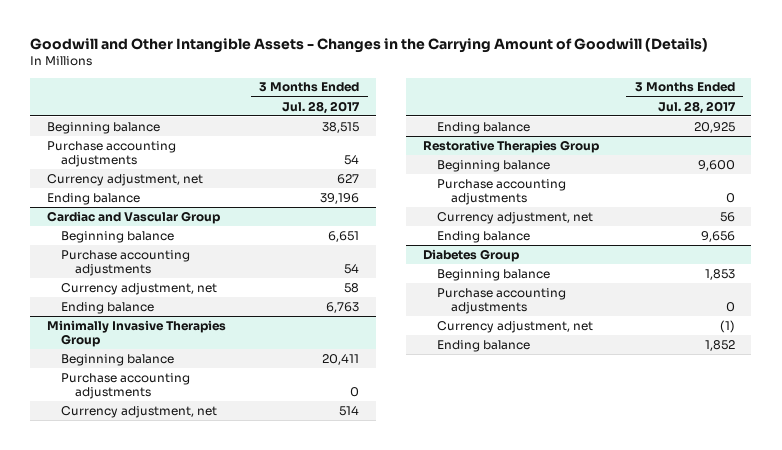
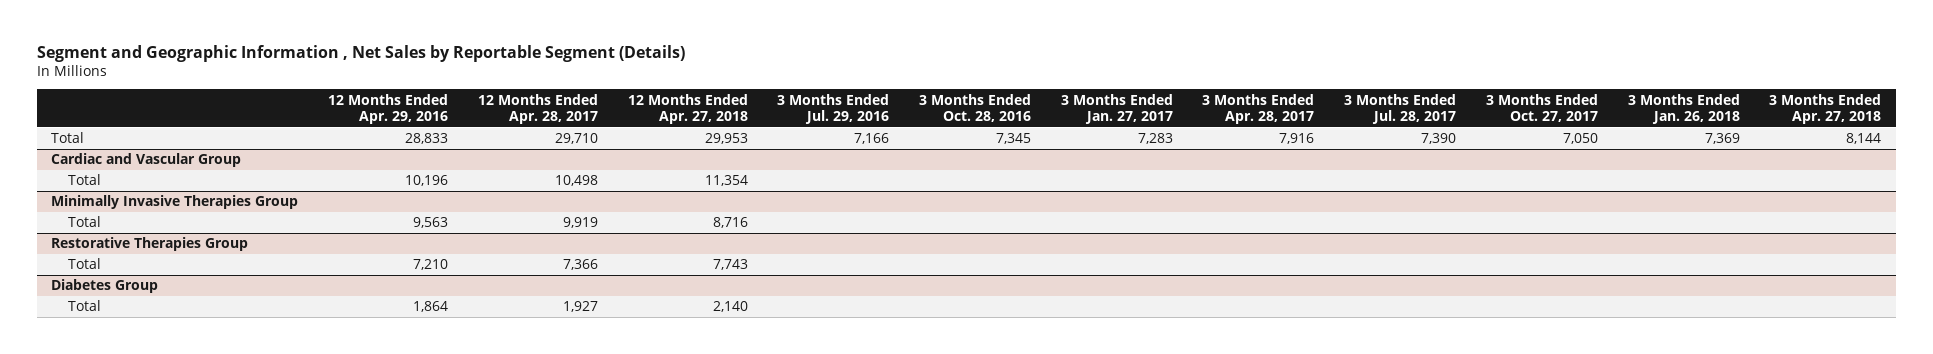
- Goodwill and Other Intangible Assets - Changes in the Carrying Amount of Goodwill (Details)
+ Segment and Geographic Information , Net Sales by Reportable Segment (Details)
- | 3 Months Ended Jul. 28, 2017
+ | 12 Months Ended Apr. 29, 2016 | 12 Months Ended Apr. 28, 2017 | 12 Months Ended Apr. 27, 2018 | 3 Months Ended Jul. 29, 2016 | 3 Months Ended Oct. 28, 2016 | 3 Months Ended Jan. 27, 2017 | 3 Months Ended Apr. 28, 2017 | 3 Months Ended Jul. 28, 2017 | 3 Months Ended Oct. 27, 2017 | 3 Months Ended Jan. 26, 2018 | 3 Months Ended Apr. 27, 2018
- Beginning balance | 38,515
- Purchase accounting adjustments | 54
- Currency adjustment, net | 627
- Ending balance | 39,196
+ Total | 28,833 | 29,710 | 29,953 | 7,166 | 7,345 | 7,283 | 7,916 | 7,390 | 7,050 | 7,369 | 8,144
@ Cardiac and Vascular Group
- Beginning balance | 6,651
- Purchase accounting adjustments | 54
- Currency adjustment, net | 58
- Ending balance | 6,763
+ Total | 10,196 | 10,498 | 11,354 | | | | | | | |
@ Minimally Invasive Therapies Group
- Beginning balance | 20,411
- Purchase accounting adjustments | 0
- Currency adjustment, net | 514
- Ending balance | 20,925
+ Total | 9,563 | 9,919 | 8,716 | | | | | | | |
@ Restorative Therapies Group
- Beginning balance | 9,600
- Purchase accounting adjustments | 0
- Currency adjustment, net | 56
- Ending balance | 9,656
+ Total | 7,210 | 7,366 | 7,743 | | | | | | | |
@ Diabetes Group
- Beginning balance | 1,853
- Purchase accounting adjustments | 0
- Currency adjustment, net | (1)
- Ending balance | 1,852
+ Total | 1,864 | 1,927 | 2,140 | | | | | | | |

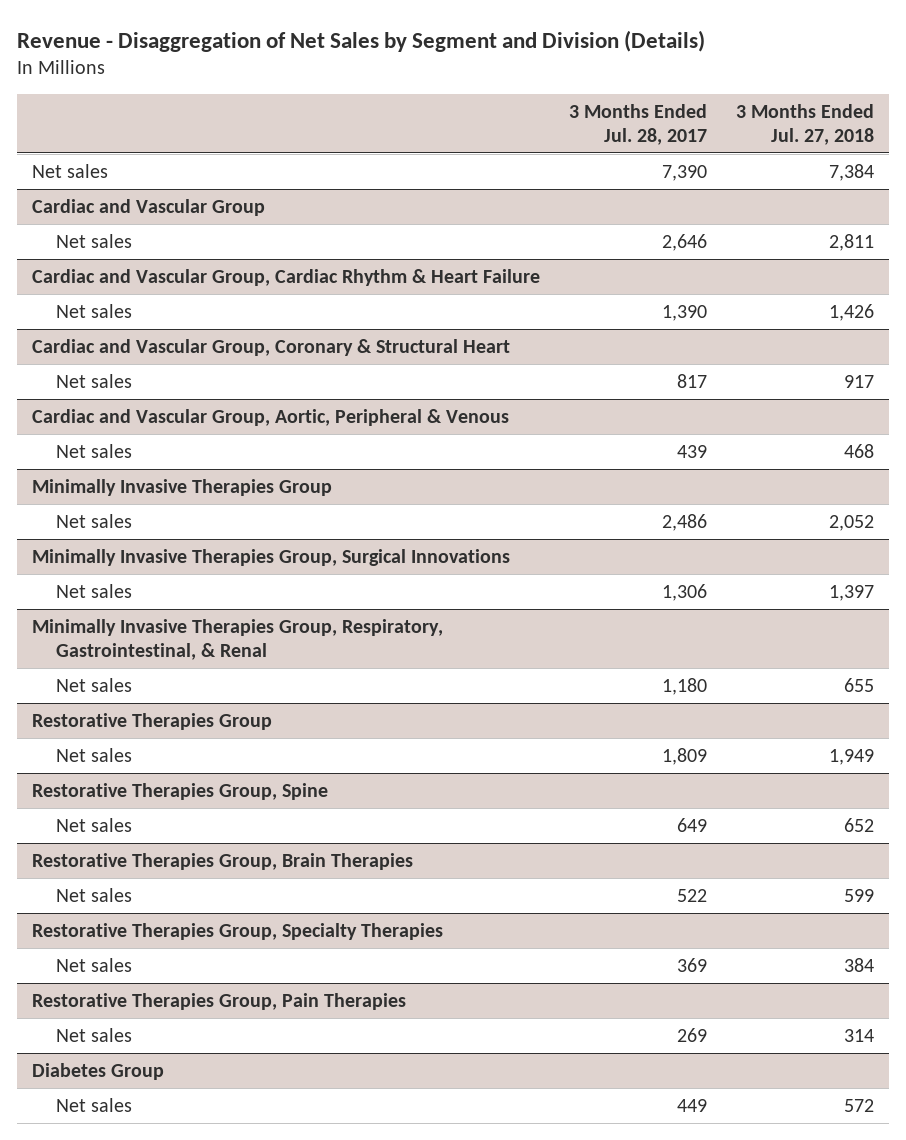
- Segment and Geographic Information , Net Sales by Reportable Segment (Details)
+ Revenue - Disaggregation of Net Sales by Segment and Division (Details)
- | 12 Months Ended Apr. 29, 2016 | 12 Months Ended Apr. 28, 2017 | 12 Months Ended Apr. 27, 2018 | 3 Months Ended Jul. 29, 2016 | 3 Months Ended Oct. 28, 2016 | 3 Months Ended Jan. 27, 2017 | 3 Months Ended Apr. 28, 2017 | 3 Months Ended Jul. 28, 2017 | 3 Months Ended Oct. 27, 2017 | 3 Months Ended Jan. 26, 2018 | 3 Months Ended Apr. 27, 2018
+ | 3 Months Ended Jul. 28, 2017 | 3 Months Ended Jul. 27, 2018
- Total | 28,833 | 29,710 | 29,953 | 7,166 | 7,345 | 7,283 | 7,916 | 7,390 | 7,050 | 7,369 | 8,144
+ Net sales | 7,390 | 7,384
@ Cardiac and Vascular Group
- Total | 10,196 | 10,498 | 11,354 | | | | | | | |
+ Net sales | 2,646 | 2,811
+ Cardiac and Vascular Group, Cardiac Rhythm & Heart Failure
+ Net sales | 1,390 | 1,426
+ Cardiac and Vascular Group, Coronary & Structural Heart
+ Net sales | 817 | 917
+ Cardiac and Vascular Group, Aortic, Peripheral & Venous
+ Net sales | 439 | 468
@ Minimally Invasive Therapies Group
- Total | 9,563 | 9,919 | 8,716 | | | | | | | |
+ Net sales | 2,486 | 2,052
+ Minimally Invasive Therapies Group, Surgical Innovations
+ Net sales | 1,306 | 1,397
+ Minimally Invasive Therapies Group, Respiratory, Gastrointestinal, & Renal
+ Net sales | 1,180 | 655
@ Restorative Therapies Group
- Total | 7,210 | 7,366 | 7,743 | | | | | | | |
+ Net sales | 1,809 | 1,949
+ Restorative Therapies Group, Spine
+ Net sales | 649 | 652
+ Restorative Therapies Group, Brain Therapies
+ Net sales | 522 | 599
+ Restorative Therapies Group, Specialty Therapies
+ Net sales | 369 | 384
+ Restorative Therapies Group, Pain Therapies
+ Net sales | 269 | 314
@ Diabetes Group
- Total | 1,864 | 1,927 | 2,140 | | | | | | | |
+ Net sales | 449 | 572

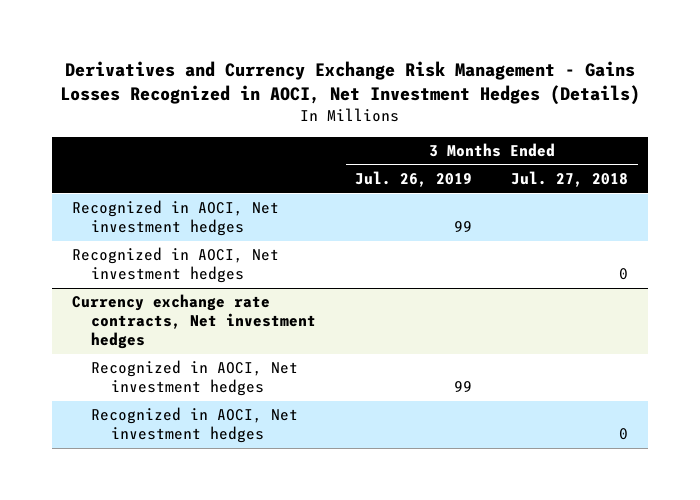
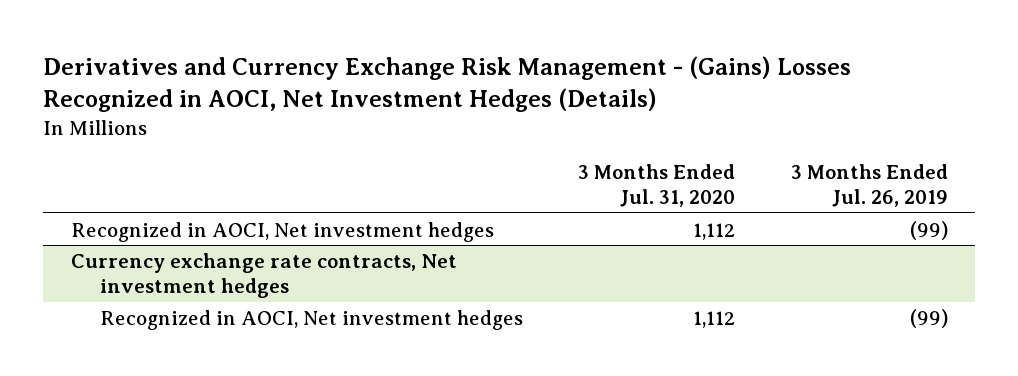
- Derivatives and Currency Exchange Risk Management - Gains Losses Recognized in AOCI, Net Investment Hedges (Details)
+ Derivatives and Currency Exchange Risk Management - (Gains) Losses Recognized in AOCI, Net Investment Hedges (Details)
- | 3 Months Ended Jul. 26, 2019 | 3 Months Ended Jul. 27, 2018
+ | 3 Months Ended Jul. 31, 2020 | 3 Months Ended Jul. 26, 2019
- Recognized in AOCI, Net investment hedges | 99 |
- Recognized in AOCI, Net investment hedges | | 0
+ Recognized in AOCI, Net investment hedges | 1,112 | (99)
@ Currency exchange rate contracts, Net investment hedges
- Recognized in AOCI, Net investment hedges | 99 |
- Recognized in AOCI, Net investment hedges | | 0
+ Recognized in AOCI, Net investment hedges | 1,112 | (99)

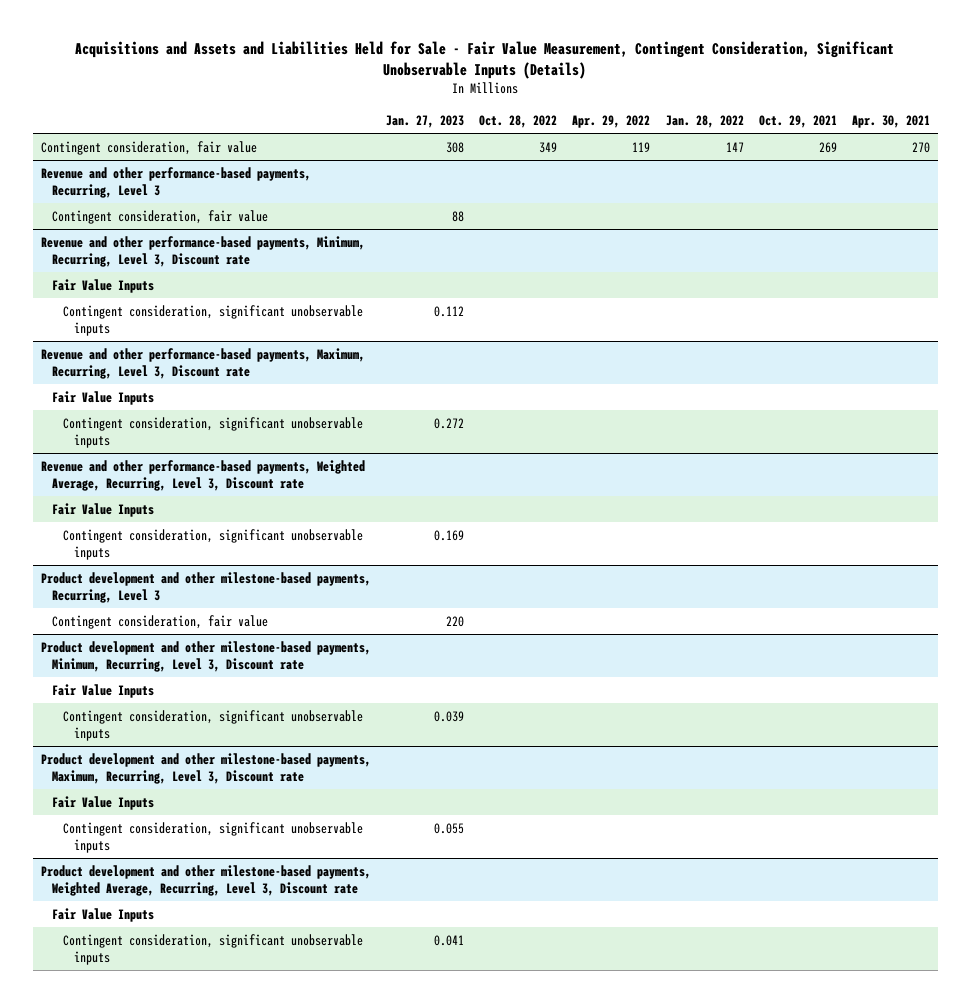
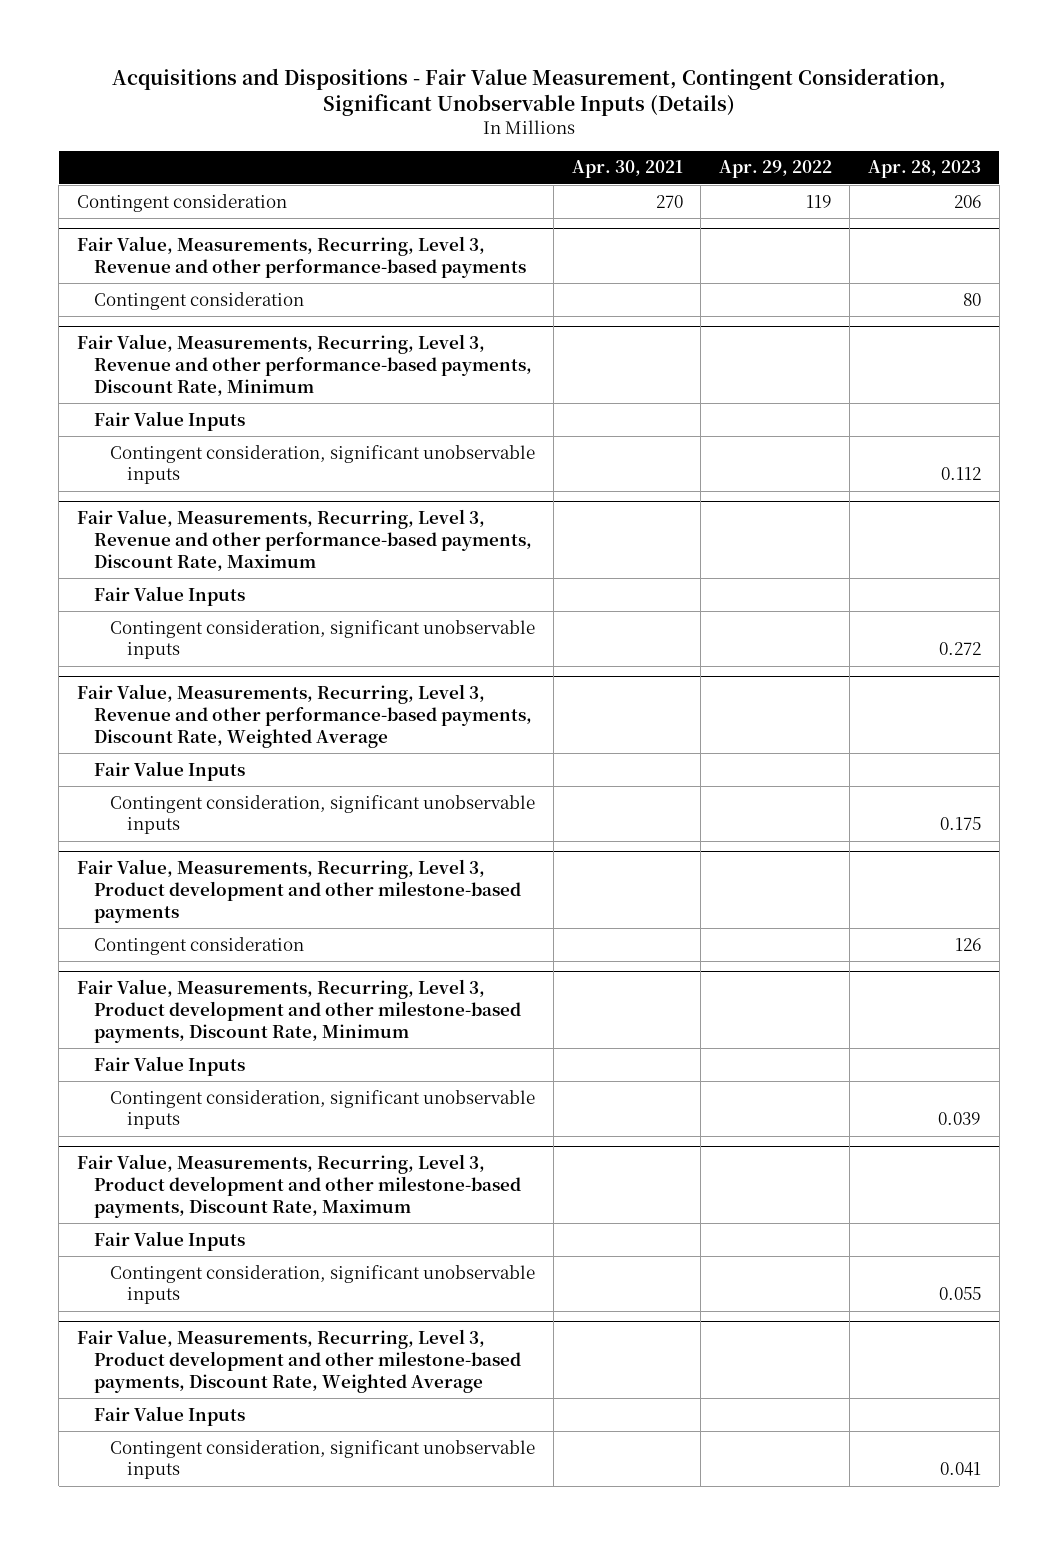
- Acquisitions and Assets and Liabilities Held for Sale - Fair Value Measurement, Contingent Consideration, Significant Unobservable Inputs (Details)
+ Acquisitions and Dispositions - Fair Value Measurement, Contingent Consideration, Significant Unobservable Inputs (Details)
- | Jan. 27, 2023 | Oct. 28, 2022 | Apr. 29, 2022 | Jan. 28, 2022 | Oct. 29, 2021 | Apr. 30, 2021
+ | Apr. 30, 2021 | Apr. 29, 2022 | Apr. 28, 2023
- Contingent consideration, fair value | 308 | 349 | 119 | 147 | 269 | 270
- Revenue and other performance-based payments, Recurring, Level 3
- Contingent consideration, fair value | 88 | | | | |
- Revenue and other performance-based payments, Minimum, Recurring, Level 3, Discount rate
+ Contingent consideration | 270 | 119 | 206
+ Fair Value, Measurements, Recurring, Level 3, Revenue and other performance-based payments
+ Contingent consideration | | | 80
+ Fair Value, Measurements, Recurring, Level 3, Revenue and other performance-based payments, Discount Rate, Minimum
- Revenue and other performance-based payments, Maximum, Recurring, Level 3, Discount rate
+ Fair Value, Measurements, Recurring, Level 3, Revenue and other performance-based payments, Discount Rate, Maximum
- Revenue and other performance-based payments, Weighted Average, Recurring, Level 3, Discount rate
+ Fair Value, Measurements, Recurring, Level 3, Revenue and other performance-based payments, Discount Rate, Weighted Average
- Product development and other milestone-based payments, Recurring, Level 3
- Contingent consideration, fair value | 220 | | | | |
- Product development and other milestone-based payments, Minimum, Recurring, Level 3, Discount rate
+ Fair Value, Measurements, Recurring, Level 3, Product development and other milestone-based payments
+ Contingent consideration | | | 126
+ Fair Value, Measurements, Recurring, Level 3, Product development and other milestone-based payments, Discount Rate, Minimum
- Product development and other milestone-based payments, Maximum, Recurring, Level 3, Discount rate
+ Fair Value, Measurements, Recurring, Level 3, Product development and other milestone-based payments, Discount Rate, Maximum
- Product development and other milestone-based payments, Weighted Average, Recurring, Level 3, Discount rate
+ Fair Value, Measurements, Recurring, Level 3, Product development and other milestone-based payments, Discount Rate, Weighted Average

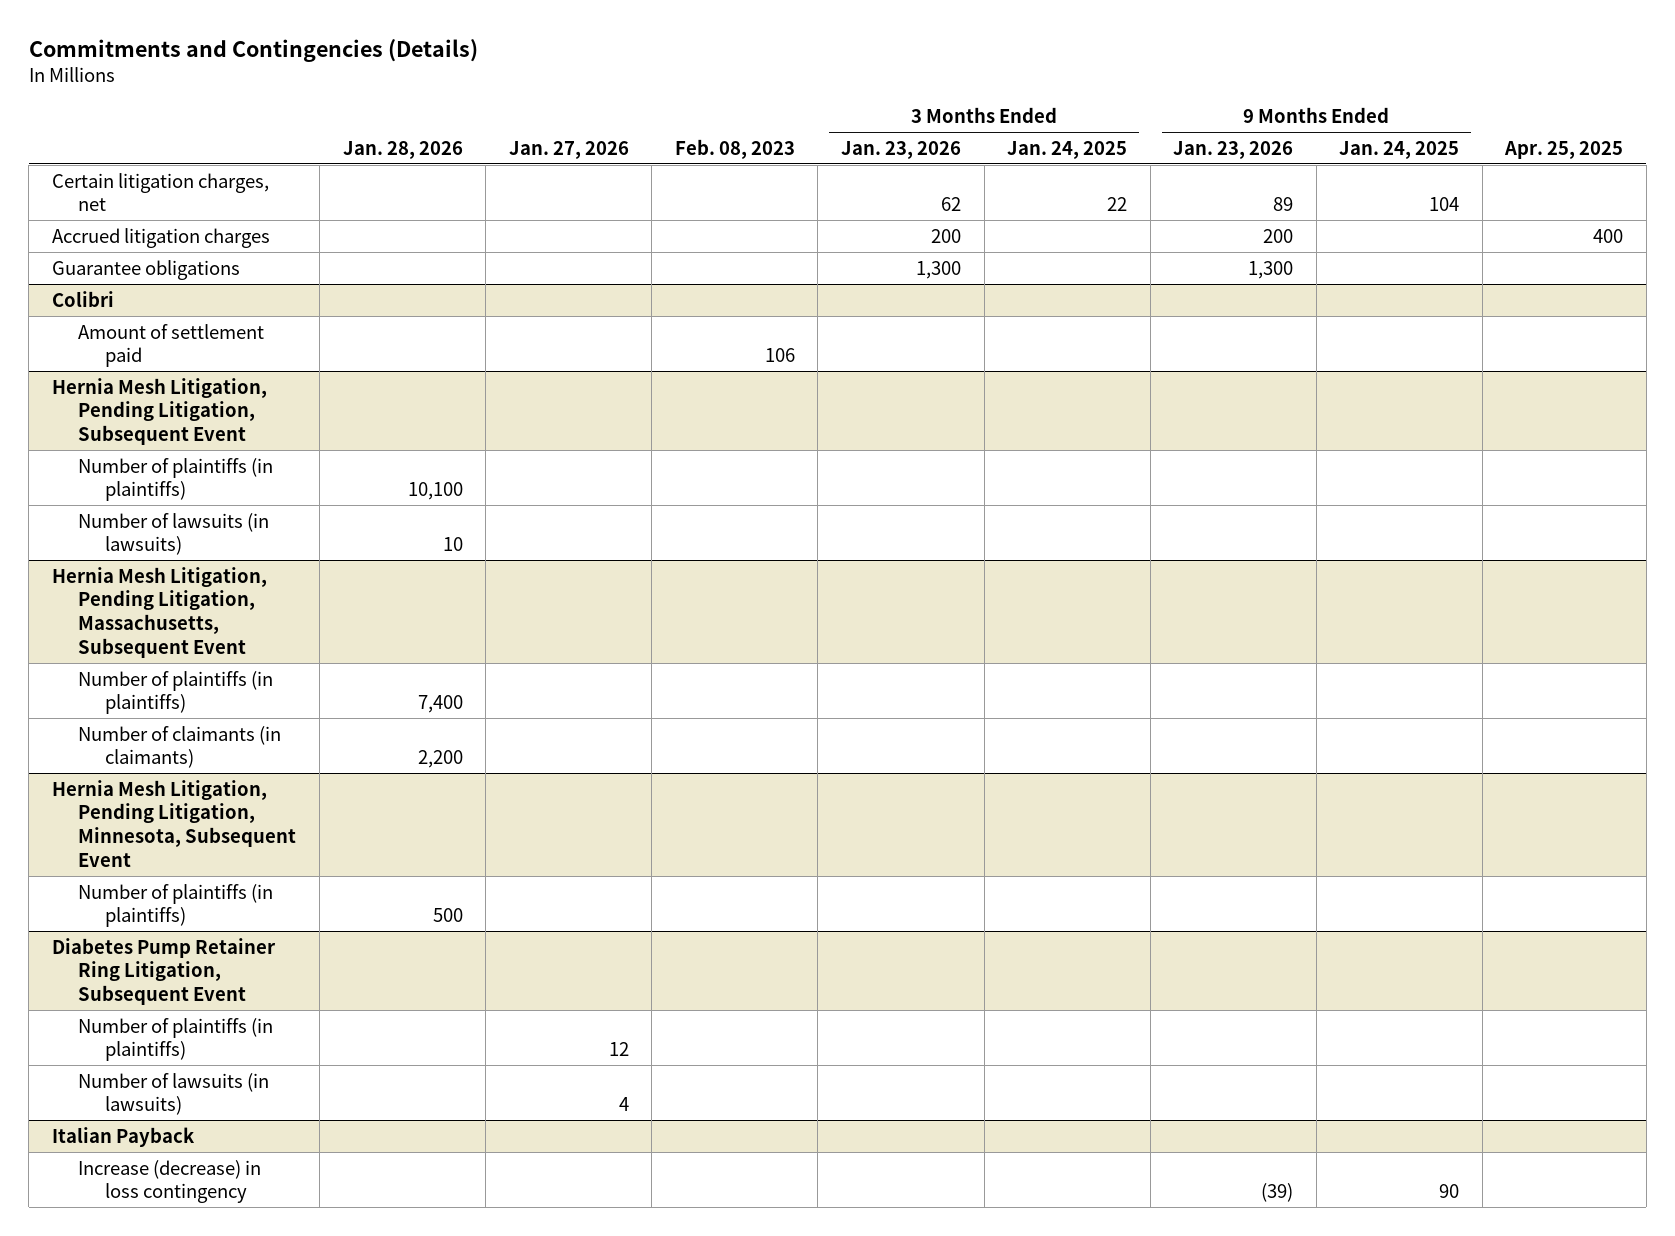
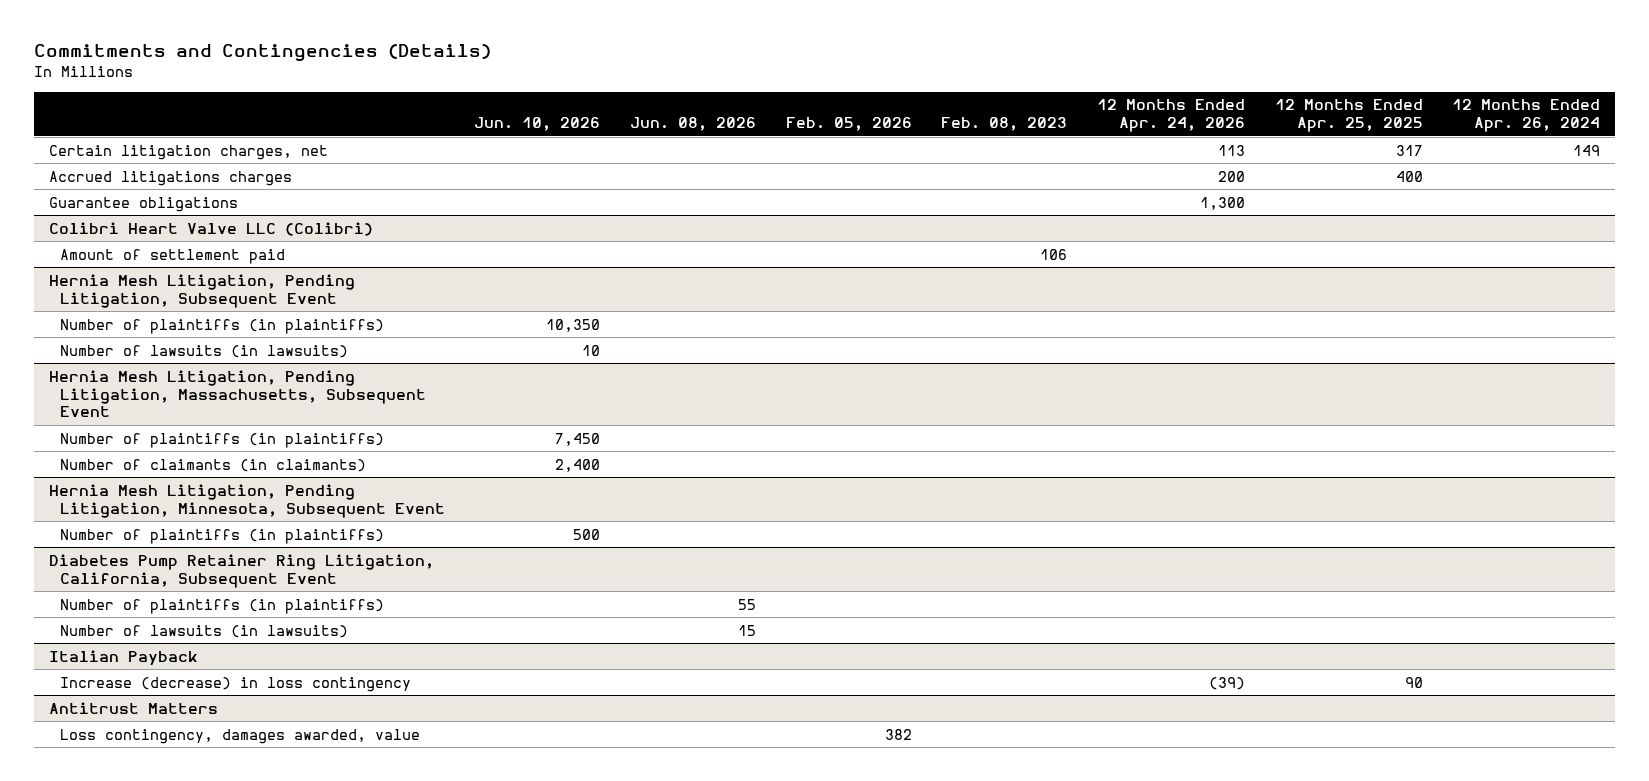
- | Jan. 28, 2026 | Jan. 27, 2026 | Feb. 08, 2023 | 3 Months Ended Jan. 23, 2026 | 3 Months Ended Jan. 24, 2025 | 9 Months Ended Jan. 23, 2026 | 9 Months Ended Jan. 24, 2025 | Apr. 25, 2025
+ | Jun. 10, 2026 | Jun. 08, 2026 | Feb. 05, 2026 | Feb. 08, 2023 | 12 Months Ended Apr. 24, 2026 | 12 Months Ended Apr. 25, 2025 | 12 Months Ended Apr. 26, 2024
- Accrued litigation charges | | | | 200 | | 200 | | 400
+ Accrued litigations charges | | | | | 200 | 400 |
- Colibri
+ Colibri Heart Valve LLC (Colibri)
- Diabetes Pump Retainer Ring Litigation, Subsequent Event
+ Diabetes Pump Retainer Ring Litigation, California, Subsequent Event
+ Antitrust Matters
+ Loss contingency, damages awarded, value | | | 382 | | | |

